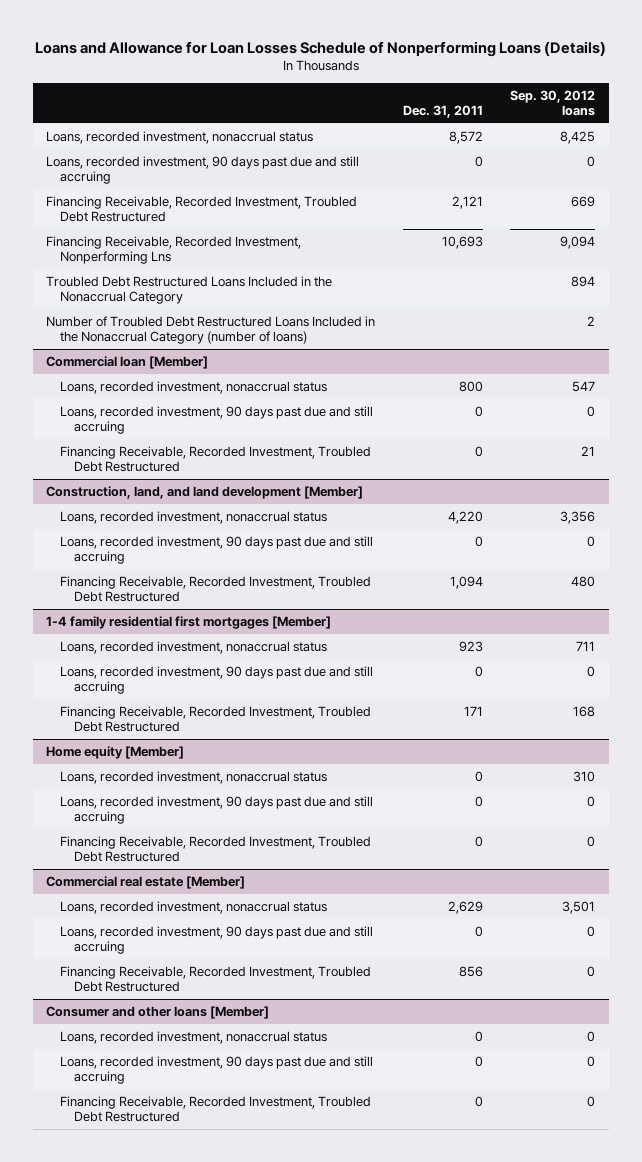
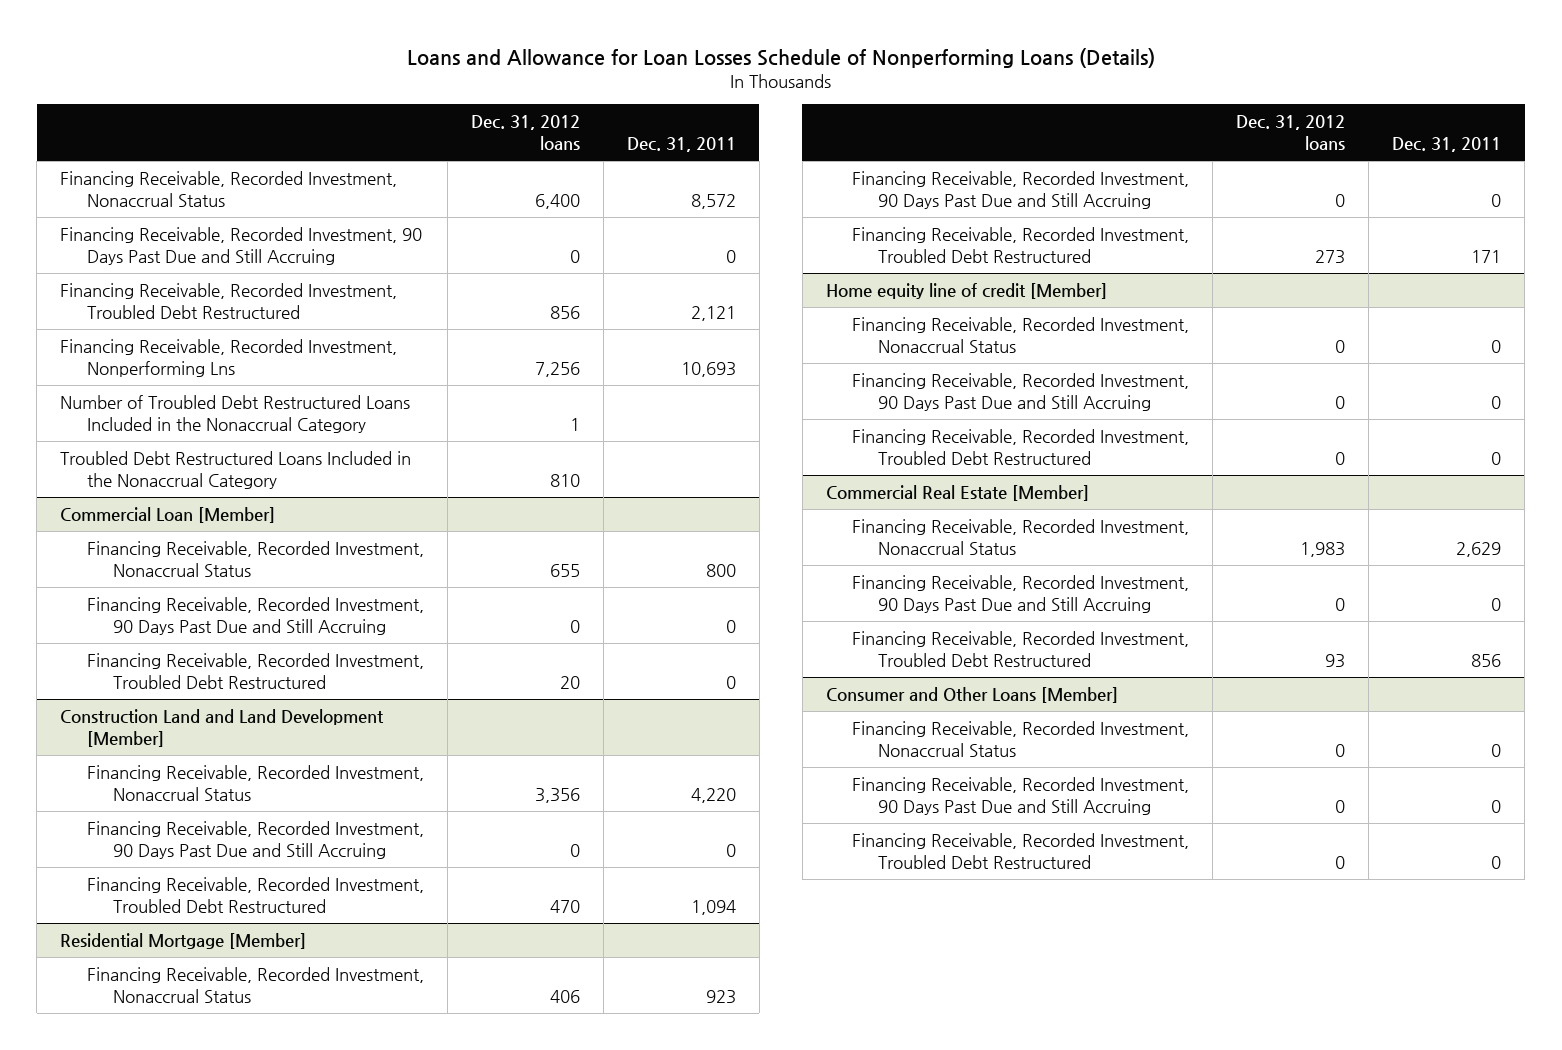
- | Dec. 31, 2011 | Sep. 30, 2012 loans
+ | Dec. 31, 2012 loans | Dec. 31, 2011
- Loans, recorded investment, nonaccrual status | 8,572 | 8,425
- Loans, recorded investment, 90 days past due and still accruing | 0 | 0
+ Financing Receivable, Recorded Investment, Nonaccrual Status | 6,400 | 8,572
+ Financing Receivable, Recorded Investment, 90 Days Past Due and Still Accruing | 0 | 0
+ Number of Troubled Debt Restructured Loans Included in the Nonaccrual Category | 1 |
- Number of Troubled Debt Restructured Loans Included in the Nonaccrual Category (number of loans) | | 2
- Commercial loan [Member]
- Loans, recorded investment, nonaccrual status | 800 | 547
- Loans, recorded investment, 90 days past due and still accruing | 0 | 0
+ Commercial Loan [Member]
+ Financing Receivable, Recorded Investment, Nonaccrual Status | 655 | 800
+ Financing Receivable, Recorded Investment, 90 Days Past Due and Still Accruing | 0 | 0
- Construction, land, and land development [Member]
- Loans, recorded investment, nonaccrual status | 4,220 | 3,356
- Loans, recorded investment, 90 days past due and still accruing | 0 | 0
+ Construction Land and Land Development [Member]
+ Financing Receivable, Recorded Investment, Nonaccrual Status | 3,356 | 4,220
+ Financing Receivable, Recorded Investment, 90 Days Past Due and Still Accruing | 0 | 0
- 1-4 family residential first mortgages [Member]
- Loans, recorded investment, nonaccrual status | 923 | 711
- Loans, recorded investment, 90 days past due and still accruing | 0 | 0
+ Residential Mortgage [Member]
+ Financing Receivable, Recorded Investment, Nonaccrual Status | 406 | 923
+ Financing Receivable, Recorded Investment, 90 Days Past Due and Still Accruing | 0 | 0
- Home equity [Member]
- Loans, recorded investment, nonaccrual status | 0 | 310
- Loans, recorded investment, 90 days past due and still accruing | 0 | 0
+ Home equity line of credit [Member]
+ Financing Receivable, Recorded Investment, Nonaccrual Status | 0 | 0
+ Financing Receivable, Recorded Investment, 90 Days Past Due and Still Accruing | 0 | 0
- Commercial real estate [Member]
- Loans, recorded investment, nonaccrual status | 2,629 | 3,501
- Loans, recorded investment, 90 days past due and still accruing | 0 | 0
+ Commercial Real Estate [Member]
+ Financing Receivable, Recorded Investment, Nonaccrual Status | 1,983 | 2,629
+ Financing Receivable, Recorded Investment, 90 Days Past Due and Still Accruing | 0 | 0
- Consumer and other loans [Member]
- Loans, recorded investment, nonaccrual status | 0 | 0
- Loans, recorded investment, 90 days past due and still accruing | 0 | 0
+ Consumer and Other Loans [Member]
+ Financing Receivable, Recorded Investment, Nonaccrual Status | 0 | 0
+ Financing Receivable, Recorded Investment, 90 Days Past Due and Still Accruing | 0 | 0

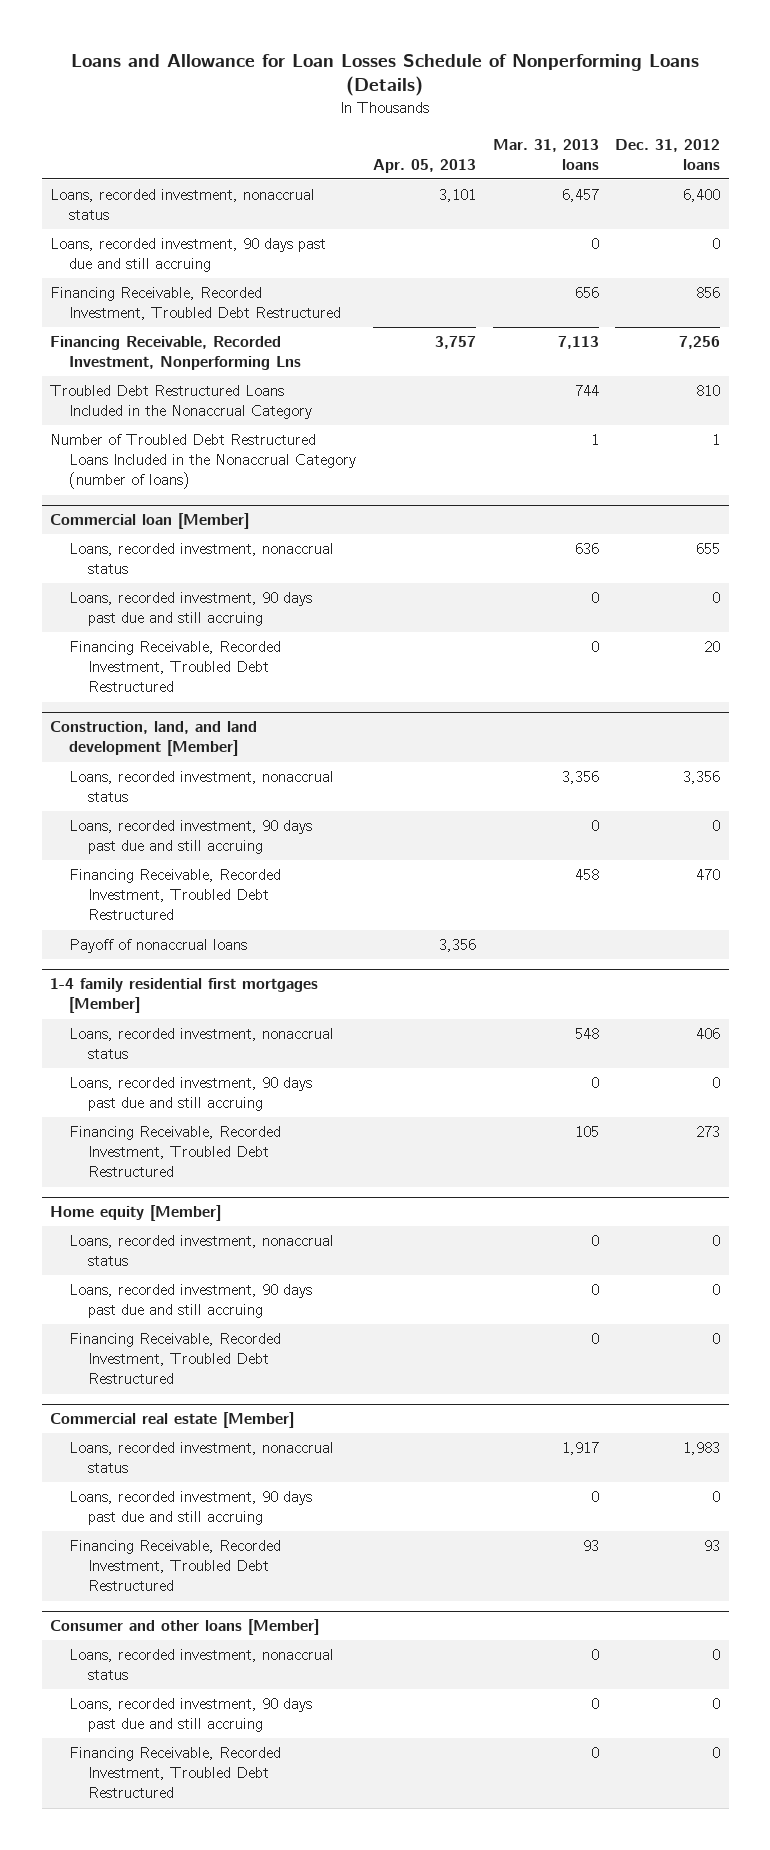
- | Dec. 31, 2012 loans | Dec. 31, 2011
+ | Apr. 05, 2013 | Mar. 31, 2013 loans | Dec. 31, 2012 loans
- Financing Receivable, Recorded Investment, Nonaccrual Status | 6,400 | 8,572
- Financing Receivable, Recorded Investment, 90 Days Past Due and Still Accruing | 0 | 0
+ Loans, recorded investment, nonaccrual status | 3,101 | 6,457 | 6,400
+ Loans, recorded investment, 90 days past due and still accruing | | 0 | 0
- Number of Troubled Debt Restructured Loans Included in the Nonaccrual Category | 1 |
- Commercial Loan [Member]
- Financing Receivable, Recorded Investment, Nonaccrual Status | 655 | 800
- Financing Receivable, Recorded Investment, 90 Days Past Due and Still Accruing | 0 | 0
+ Number of Troubled Debt Restructured Loans Included in the Nonaccrual Category (number of loans) | | 1 | 1
+ Commercial loan [Member]
+ Loans, recorded investment, nonaccrual status | | 636 | 655
+ Loans, recorded investment, 90 days past due and still accruing | | 0 | 0
- Construction Land and Land Development [Member]
- Financing Receivable, Recorded Investment, Nonaccrual Status | 3,356 | 4,220
- Financing Receivable, Recorded Investment, 90 Days Past Due and Still Accruing | 0 | 0
+ Construction, land, and land development [Member]
+ Loans, recorded investment, nonaccrual status | | 3,356 | 3,356
+ Loans, recorded investment, 90 days past due and still accruing | | 0 | 0
- Residential Mortgage [Member]
- Financing Receivable, Recorded Investment, Nonaccrual Status | 406 | 923
- Financing Receivable, Recorded Investment, 90 Days Past Due and Still Accruing | 0 | 0
+ Payoff of nonaccrual loans | 3,356 | |
+ 1-4 family residential first mortgages [Member]
+ Loans, recorded investment, nonaccrual status | | 548 | 406
+ Loans, recorded investment, 90 days past due and still accruing | | 0 | 0
- Home equity line of credit [Member]
- Financing Receivable, Recorded Investment, Nonaccrual Status | 0 | 0
- Financing Receivable, Recorded Investment, 90 Days Past Due and Still Accruing | 0 | 0
+ Home equity [Member]
+ Loans, recorded investment, nonaccrual status | | 0 | 0
+ Loans, recorded investment, 90 days past due and still accruing | | 0 | 0
- Commercial Real Estate [Member]
- Financing Receivable, Recorded Investment, Nonaccrual Status | 1,983 | 2,629
- Financing Receivable, Recorded Investment, 90 Days Past Due and Still Accruing | 0 | 0
+ Commercial real estate [Member]
+ Loans, recorded investment, nonaccrual status | | 1,917 | 1,983
+ Loans, recorded investment, 90 days past due and still accruing | | 0 | 0
- Consumer and Other Loans [Member]
- Financing Receivable, Recorded Investment, Nonaccrual Status | 0 | 0
- Financing Receivable, Recorded Investment, 90 Days Past Due and Still Accruing | 0 | 0
+ Consumer and other loans [Member]
+ Loans, recorded investment, nonaccrual status | | 0 | 0
+ Loans, recorded investment, 90 days past due and still accruing | | 0 | 0

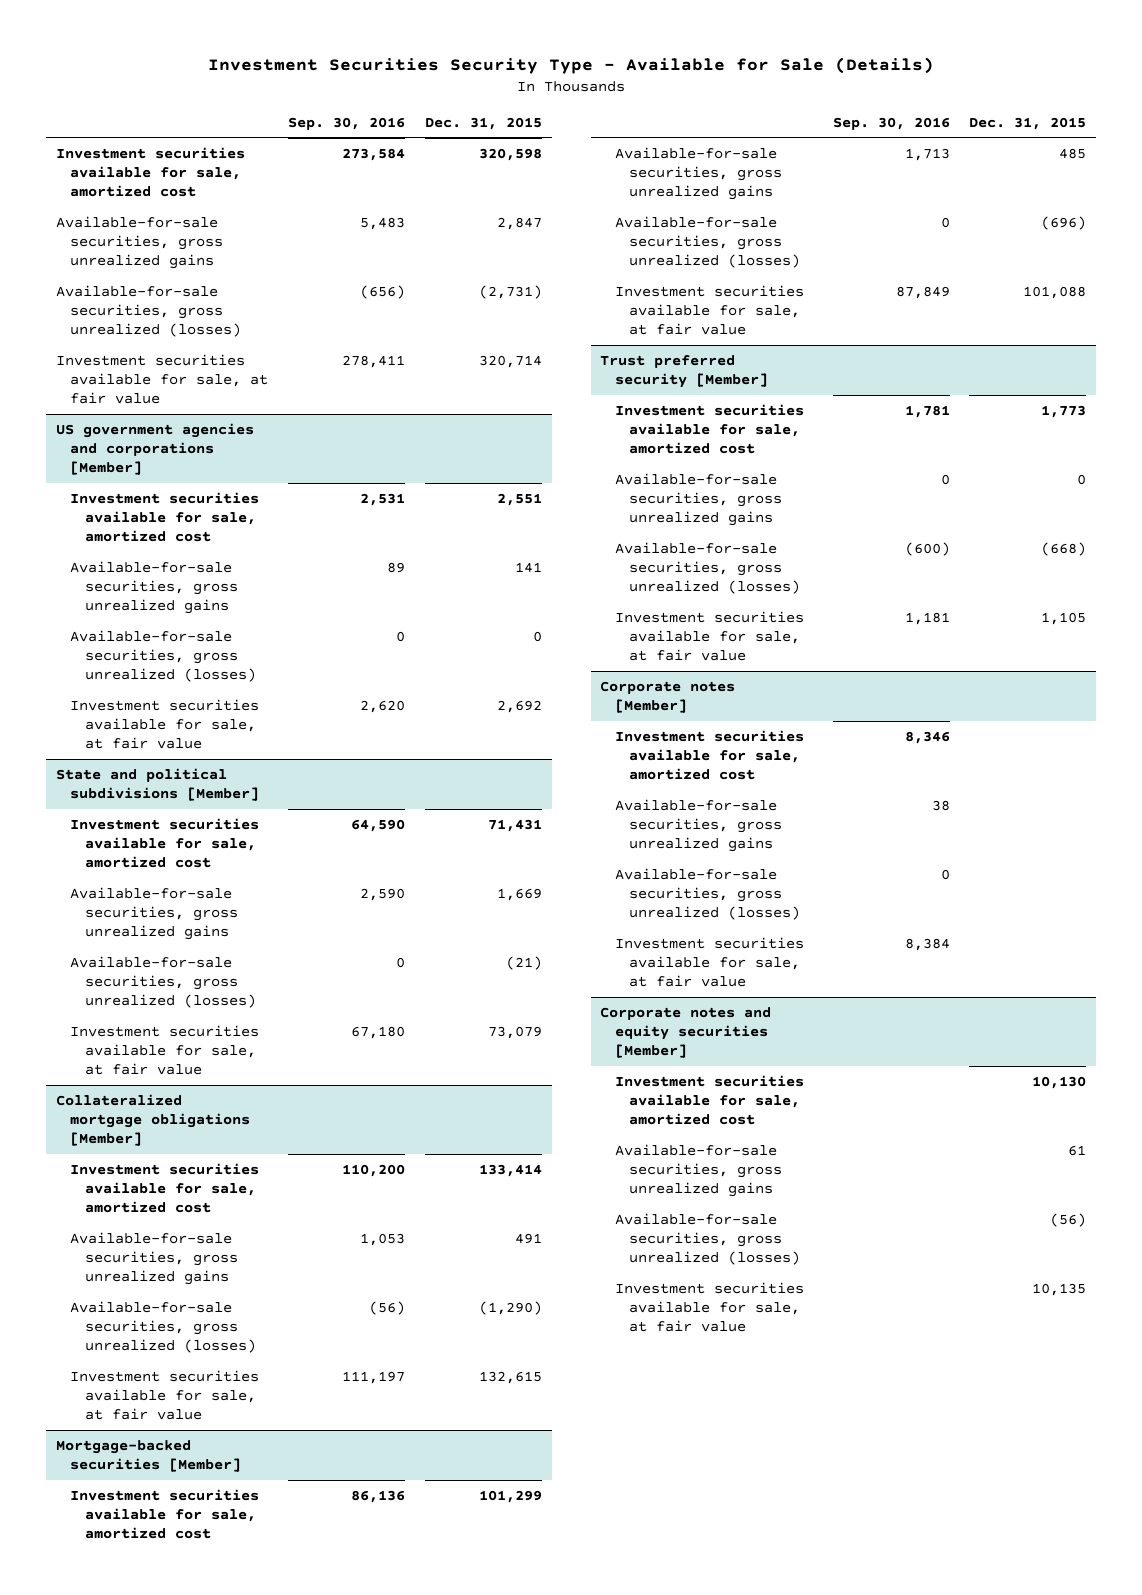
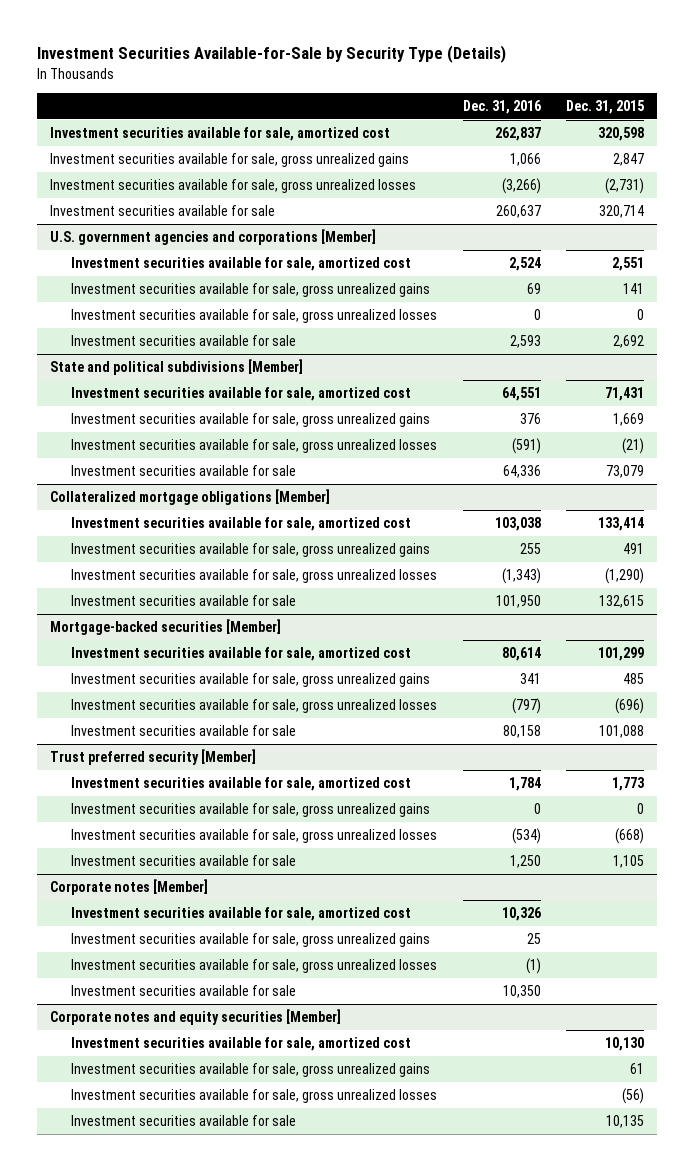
- Investment Securities Security Type - Available for Sale (Details)
+ Investment Securities Available-for-Sale by Security Type (Details)
- | Sep. 30, 2016 | Dec. 31, 2015
+ | Dec. 31, 2016 | Dec. 31, 2015
- Available-for-sale securities, gross unrealized gains | 5,483 | 2,847
- Available-for-sale securities, gross unrealized (losses) | (656) | (2,731)
- Investment securities available for sale, at fair value | 278,411 | 320,714
- US government agencies and corporations [Member]
+ Investment securities available for sale, gross unrealized gains | 1,066 | 2,847
+ Investment securities available for sale, gross unrealized losses | (3,266) | (2,731)
+ Investment securities available for sale | 260,637 | 320,714
+ U.S. government agencies and corporations [Member]
- Available-for-sale securities, gross unrealized gains | 89 | 141
- Available-for-sale securities, gross unrealized (losses) | 0 | 0
- Investment securities available for sale, at fair value | 2,620 | 2,692
+ Investment securities available for sale, gross unrealized gains | 69 | 141
+ Investment securities available for sale, gross unrealized losses | 0 | 0
+ Investment securities available for sale | 2,593 | 2,692
@ State and political subdivisions [Member]
- Available-for-sale securities, gross unrealized gains | 2,590 | 1,669
- Available-for-sale securities, gross unrealized (losses) | 0 | (21)
- Investment securities available for sale, at fair value | 67,180 | 73,079
+ Investment securities available for sale, gross unrealized gains | 376 | 1,669
+ Investment securities available for sale, gross unrealized losses | (591) | (21)
+ Investment securities available for sale | 64,336 | 73,079
@ Collateralized mortgage obligations [Member]
- Available-for-sale securities, gross unrealized gains | 1,053 | 491
- Available-for-sale securities, gross unrealized (losses) | (56) | (1,290)
- Investment securities available for sale, at fair value | 111,197 | 132,615
+ Investment securities available for sale, gross unrealized gains | 255 | 491
+ Investment securities available for sale, gross unrealized losses | (1,343) | (1,290)
+ Investment securities available for sale | 101,950 | 132,615
@ Mortgage-backed securities [Member]
- Available-for-sale securities, gross unrealized gains | 1,713 | 485
- Available-for-sale securities, gross unrealized (losses) | 0 | (696)
- Investment securities available for sale, at fair value | 87,849 | 101,088
+ Investment securities available for sale, gross unrealized gains | 341 | 485
+ Investment securities available for sale, gross unrealized losses | (797) | (696)
+ Investment securities available for sale | 80,158 | 101,088
@ Trust preferred security [Member]
- Available-for-sale securities, gross unrealized gains | 0 | 0
- Available-for-sale securities, gross unrealized (losses) | (600) | (668)
- Investment securities available for sale, at fair value | 1,181 | 1,105
+ Investment securities available for sale, gross unrealized gains | 0 | 0
+ Investment securities available for sale, gross unrealized losses | (534) | (668)
+ Investment securities available for sale | 1,250 | 1,105
@ Corporate notes [Member]
- Available-for-sale securities, gross unrealized gains | 38 |
- Available-for-sale securities, gross unrealized (losses) | 0 |
- Investment securities available for sale, at fair value | 8,384 |
+ Investment securities available for sale, gross unrealized gains | 25 |
+ Investment securities available for sale, gross unrealized losses | (1) |
+ Investment securities available for sale | 10,350 |
@ Corporate notes and equity securities [Member]
- Available-for-sale securities, gross unrealized gains | | 61
- Available-for-sale securities, gross unrealized (losses) | | (56)
- Investment securities available for sale, at fair value | | 10,135
+ Investment securities available for sale, gross unrealized gains | | 61
+ Investment securities available for sale, gross unrealized losses | | (56)
+ Investment securities available for sale | | 10,135

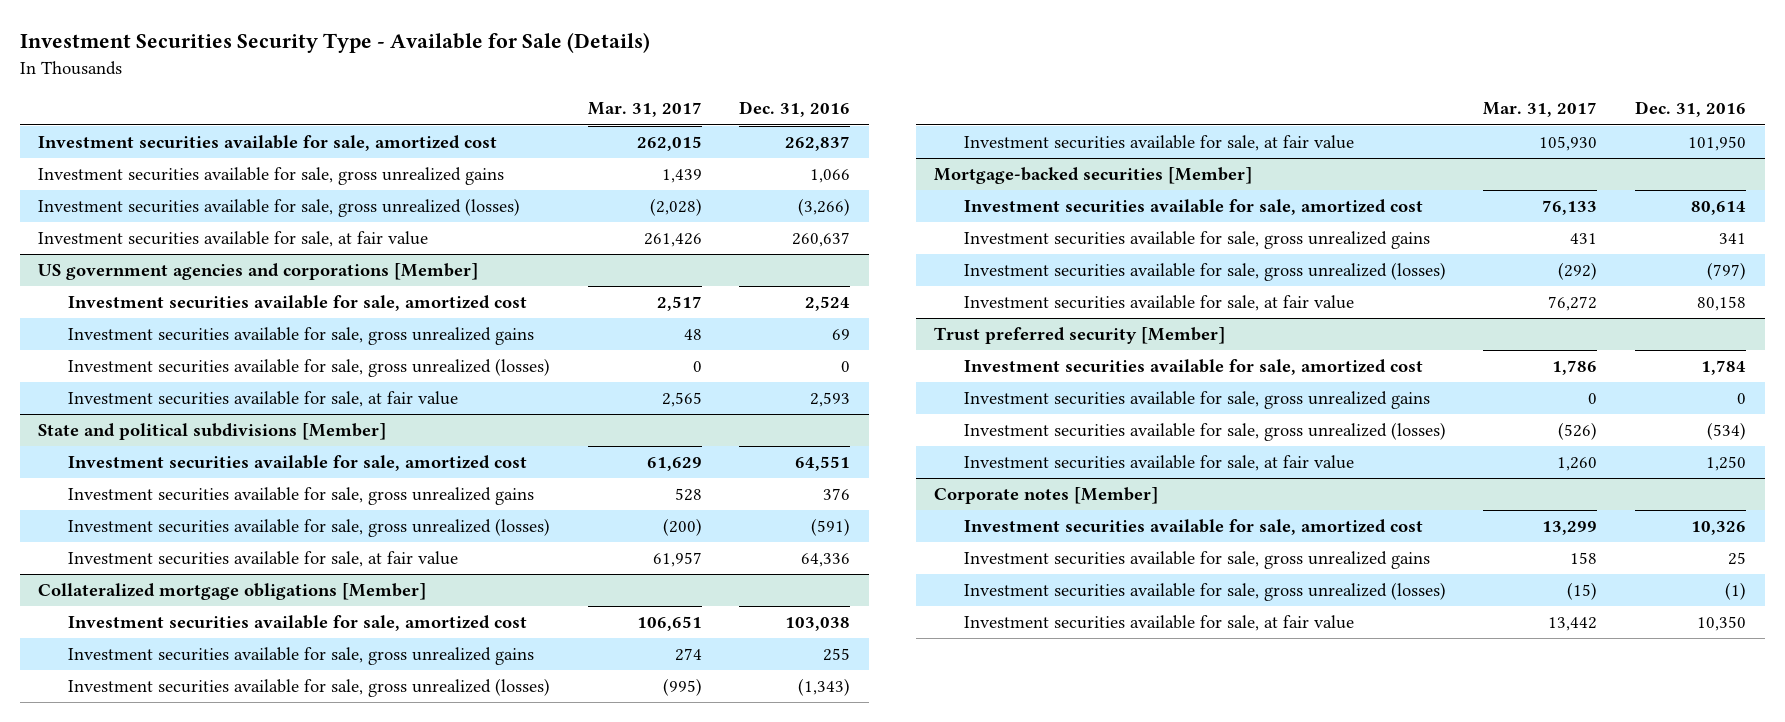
- Investment Securities Available-for-Sale by Security Type (Details)
+ Investment Securities Security Type - Available for Sale (Details)
- | Dec. 31, 2016 | Dec. 31, 2015
+ | Mar. 31, 2017 | Dec. 31, 2016
- Investment securities available for sale, gross unrealized losses | (3,266) | (2,731)
- Investment securities available for sale | 260,637 | 320,714
- U.S. government agencies and corporations [Member]
+ Investment securities available for sale, gross unrealized (losses) | (2,028) | (3,266)
+ Investment securities available for sale, at fair value | 261,426 | 260,637
+ US government agencies and corporations [Member]
- Investment securities available for sale, gross unrealized losses | 0 | 0
- Investment securities available for sale | 2,593 | 2,692
+ Investment securities available for sale, gross unrealized (losses) | 0 | 0
+ Investment securities available for sale, at fair value | 2,565 | 2,593
@ State and political subdivisions [Member]
- Investment securities available for sale, gross unrealized losses | (591) | (21)
- Investment securities available for sale | 64,336 | 73,079
+ Investment securities available for sale, gross unrealized (losses) | (200) | (591)
+ Investment securities available for sale, at fair value | 61,957 | 64,336
@ Collateralized mortgage obligations [Member]
- Investment securities available for sale, gross unrealized losses | (1,343) | (1,290)
- Investment securities available for sale | 101,950 | 132,615
+ Investment securities available for sale, gross unrealized (losses) | (995) | (1,343)
+ Investment securities available for sale, at fair value | 105,930 | 101,950
@ Mortgage-backed securities [Member]
- Investment securities available for sale, gross unrealized losses | (797) | (696)
- Investment securities available for sale | 80,158 | 101,088
+ Investment securities available for sale, gross unrealized (losses) | (292) | (797)
+ Investment securities available for sale, at fair value | 76,272 | 80,158
@ Trust preferred security [Member]
- Investment securities available for sale, gross unrealized losses | (534) | (668)
- Investment securities available for sale | 1,250 | 1,105
+ Investment securities available for sale, gross unrealized (losses) | (526) | (534)
+ Investment securities available for sale, at fair value | 1,260 | 1,250
@ Corporate notes [Member]
- Investment securities available for sale, gross unrealized losses | (1) |
- Investment securities available for sale | 10,350 |
- Corporate notes and equity securities [Member]
- Investment securities available for sale, amortized cost | | 10,130
- Investment securities available for sale, gross unrealized gains | | 61
- Investment securities available for sale, gross unrealized losses | | (56)
- Investment securities available for sale | | 10,135
@ Corporate notes [Member]
+ Investment securities available for sale, gross unrealized (losses) | (15) | (1)
+ Investment securities available for sale, at fair value | 13,442 | 10,350

